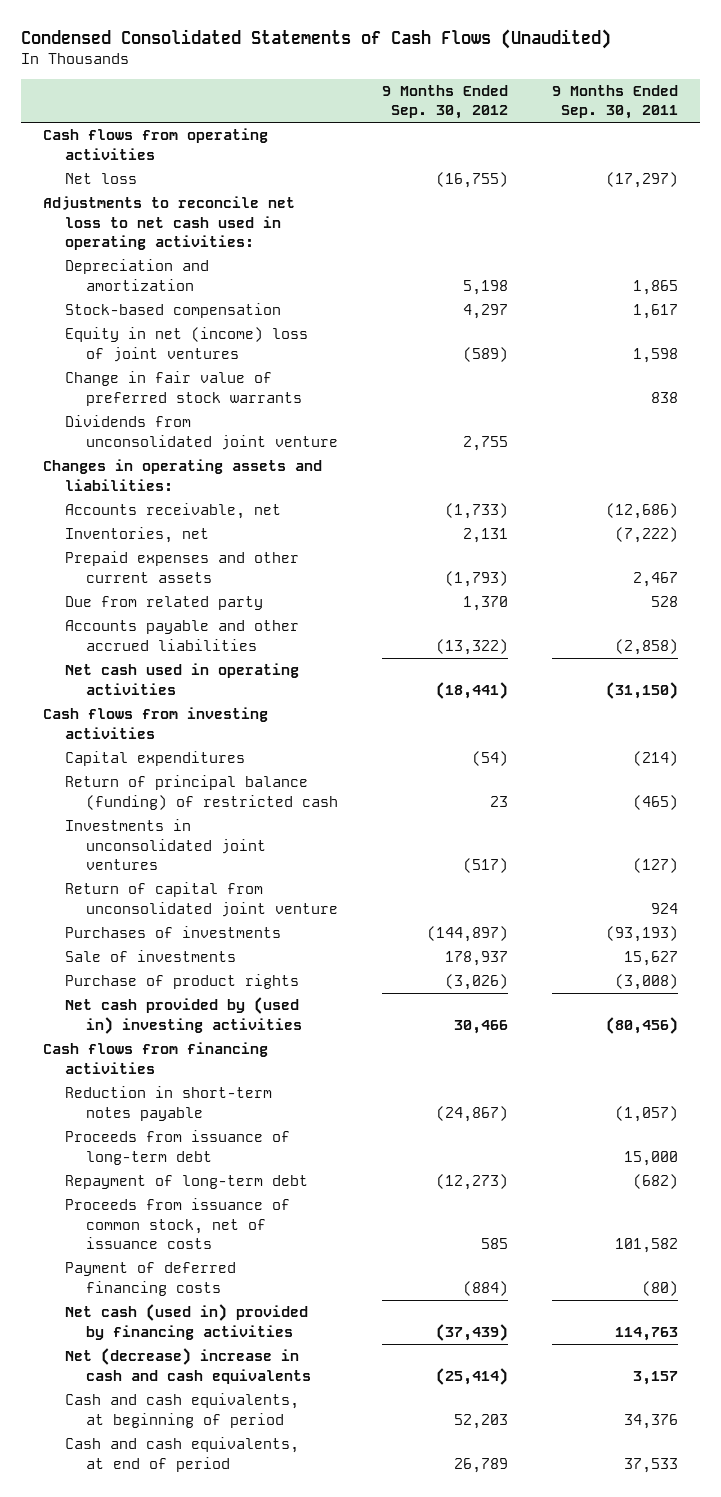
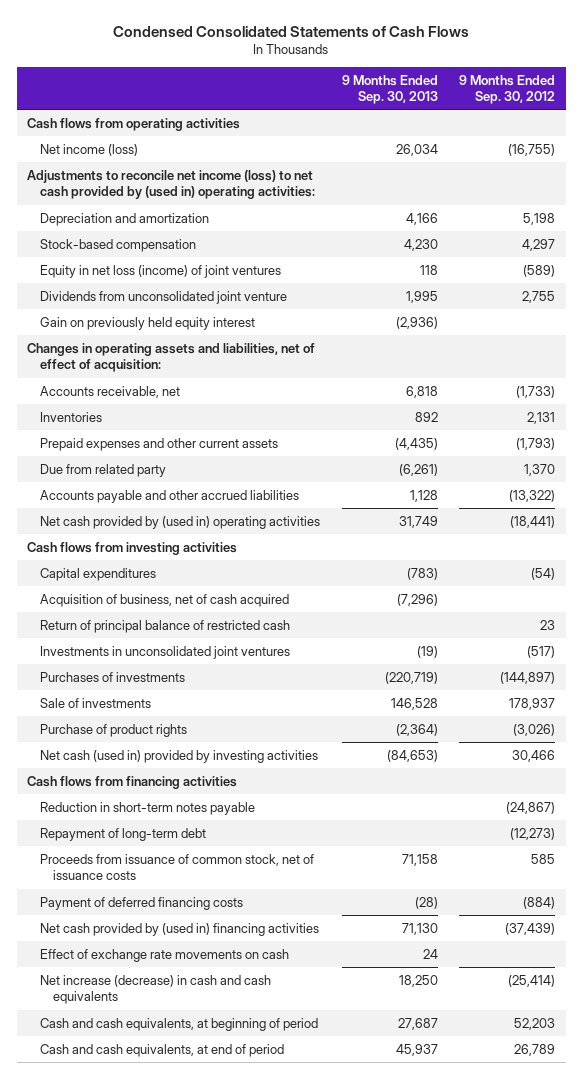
- Condensed Consolidated Statements of Cash Flows (Unaudited)
+ Condensed Consolidated Statements of Cash Flows
- | 9 Months Ended Sep. 30, 2012 | 9 Months Ended Sep. 30, 2011
+ | 9 Months Ended Sep. 30, 2013 | 9 Months Ended Sep. 30, 2012
- Net loss | (16,755) | (17,297)
- Adjustments to reconcile net loss to net cash used in operating activities:
+ Net income (loss) | 26,034 | (16,755)
+ Adjustments to reconcile net income (loss) to net cash provided by (used in) operating activities:
- Equity in net (income) loss of joint ventures | (589) | 1,598
- Change in fair value of preferred stock warrants | | 838
+ Equity in net loss (income) of joint ventures | 118 | (589)
- Changes in operating assets and liabilities:
+ Gain on previously held equity interest | (2,936) |
+ Changes in operating assets and liabilities, net of effect of acquisition:
- Inventories, net | 2,131 | (7,222)
+ Inventories | 892 | 2,131
- Net cash used in operating activities | (18,441) | (31,150)
+ Net cash provided by (used in) operating activities | 31,749 | (18,441)
- Return of principal balance (funding) of restricted cash | 23 | (465)
+ Acquisition of business, net of cash acquired | (7,296) |
+ Return of principal balance of restricted cash | | 23
- Return of capital from unconsolidated joint venture | | 924
- Net cash provided by (used in) investing activities | 30,466 | (80,456)
+ Net cash (used in) provided by investing activities | (84,653) | 30,466
- Proceeds from issuance of long-term debt | | 15,000
- Net cash (used in) provided by financing activities | (37,439) | 114,763
- Net (decrease) increase in cash and cash equivalents | (25,414) | 3,157
+ Net cash provided by (used in) financing activities | 71,130 | (37,439)
+ Effect of exchange rate movements on cash | 24 |
+ Net increase (decrease) in cash and cash equivalents | 18,250 | (25,414)

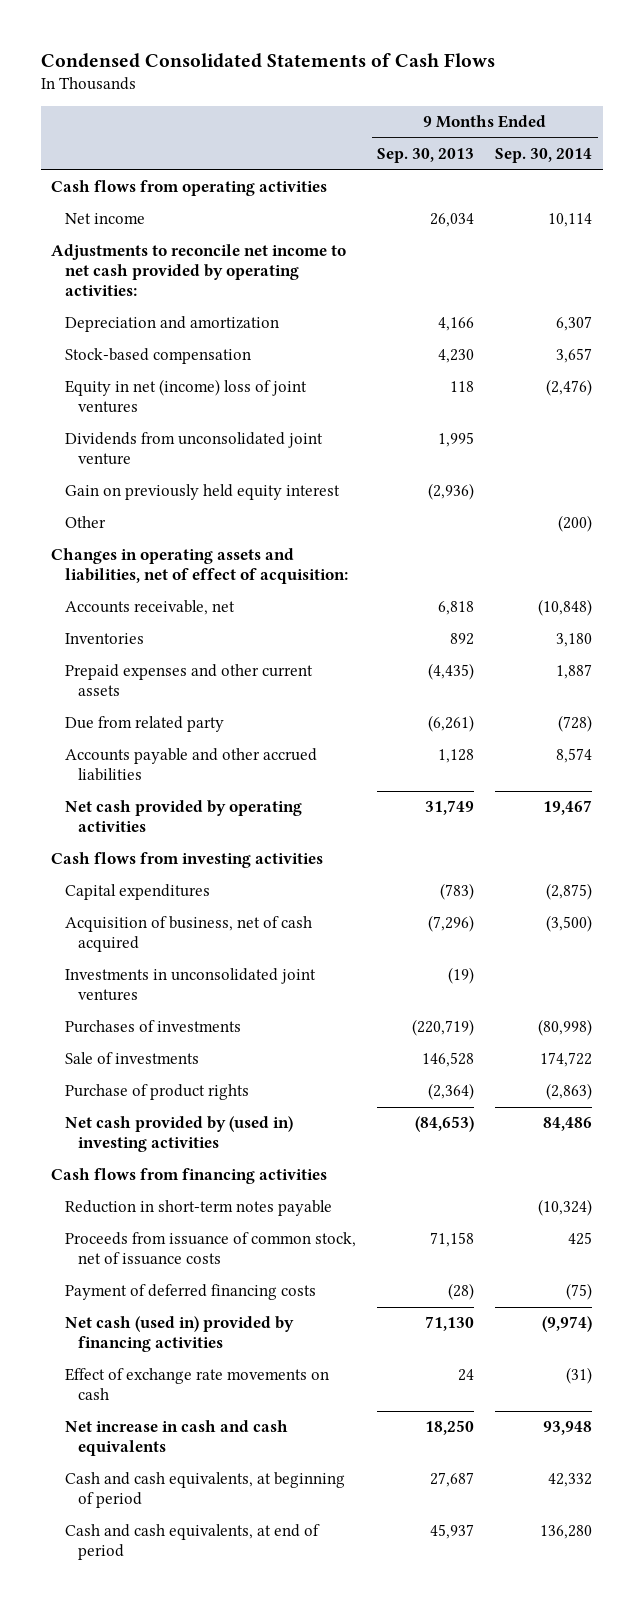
- | 9 Months Ended Sep. 30, 2013 | 9 Months Ended Sep. 30, 2012
+ | 9 Months Ended Sep. 30, 2013 | 9 Months Ended Sep. 30, 2014
- Net income (loss) | 26,034 | (16,755)
- Adjustments to reconcile net income (loss) to net cash provided by (used in) operating activities:
+ Net income | 26,034 | 10,114
+ Adjustments to reconcile net income to net cash provided by operating activities:
- Equity in net loss (income) of joint ventures | 118 | (589)
+ Equity in net (income) loss of joint ventures | 118 | (2,476)
+ Other | | (200)
- Net cash provided by (used in) operating activities | 31,749 | (18,441)
+ Net cash provided by operating activities | 31,749 | 19,467
- Return of principal balance of restricted cash | | 23
- Net cash (used in) provided by investing activities | (84,653) | 30,466
+ Net cash provided by (used in) investing activities | (84,653) | 84,486
- Repayment of long-term debt | | (12,273)
- Net cash provided by (used in) financing activities | 71,130 | (37,439)
+ Net cash (used in) provided by financing activities | 71,130 | (9,974)
- Net increase (decrease) in cash and cash equivalents | 18,250 | (25,414)
+ Net increase in cash and cash equivalents | 18,250 | 93,948

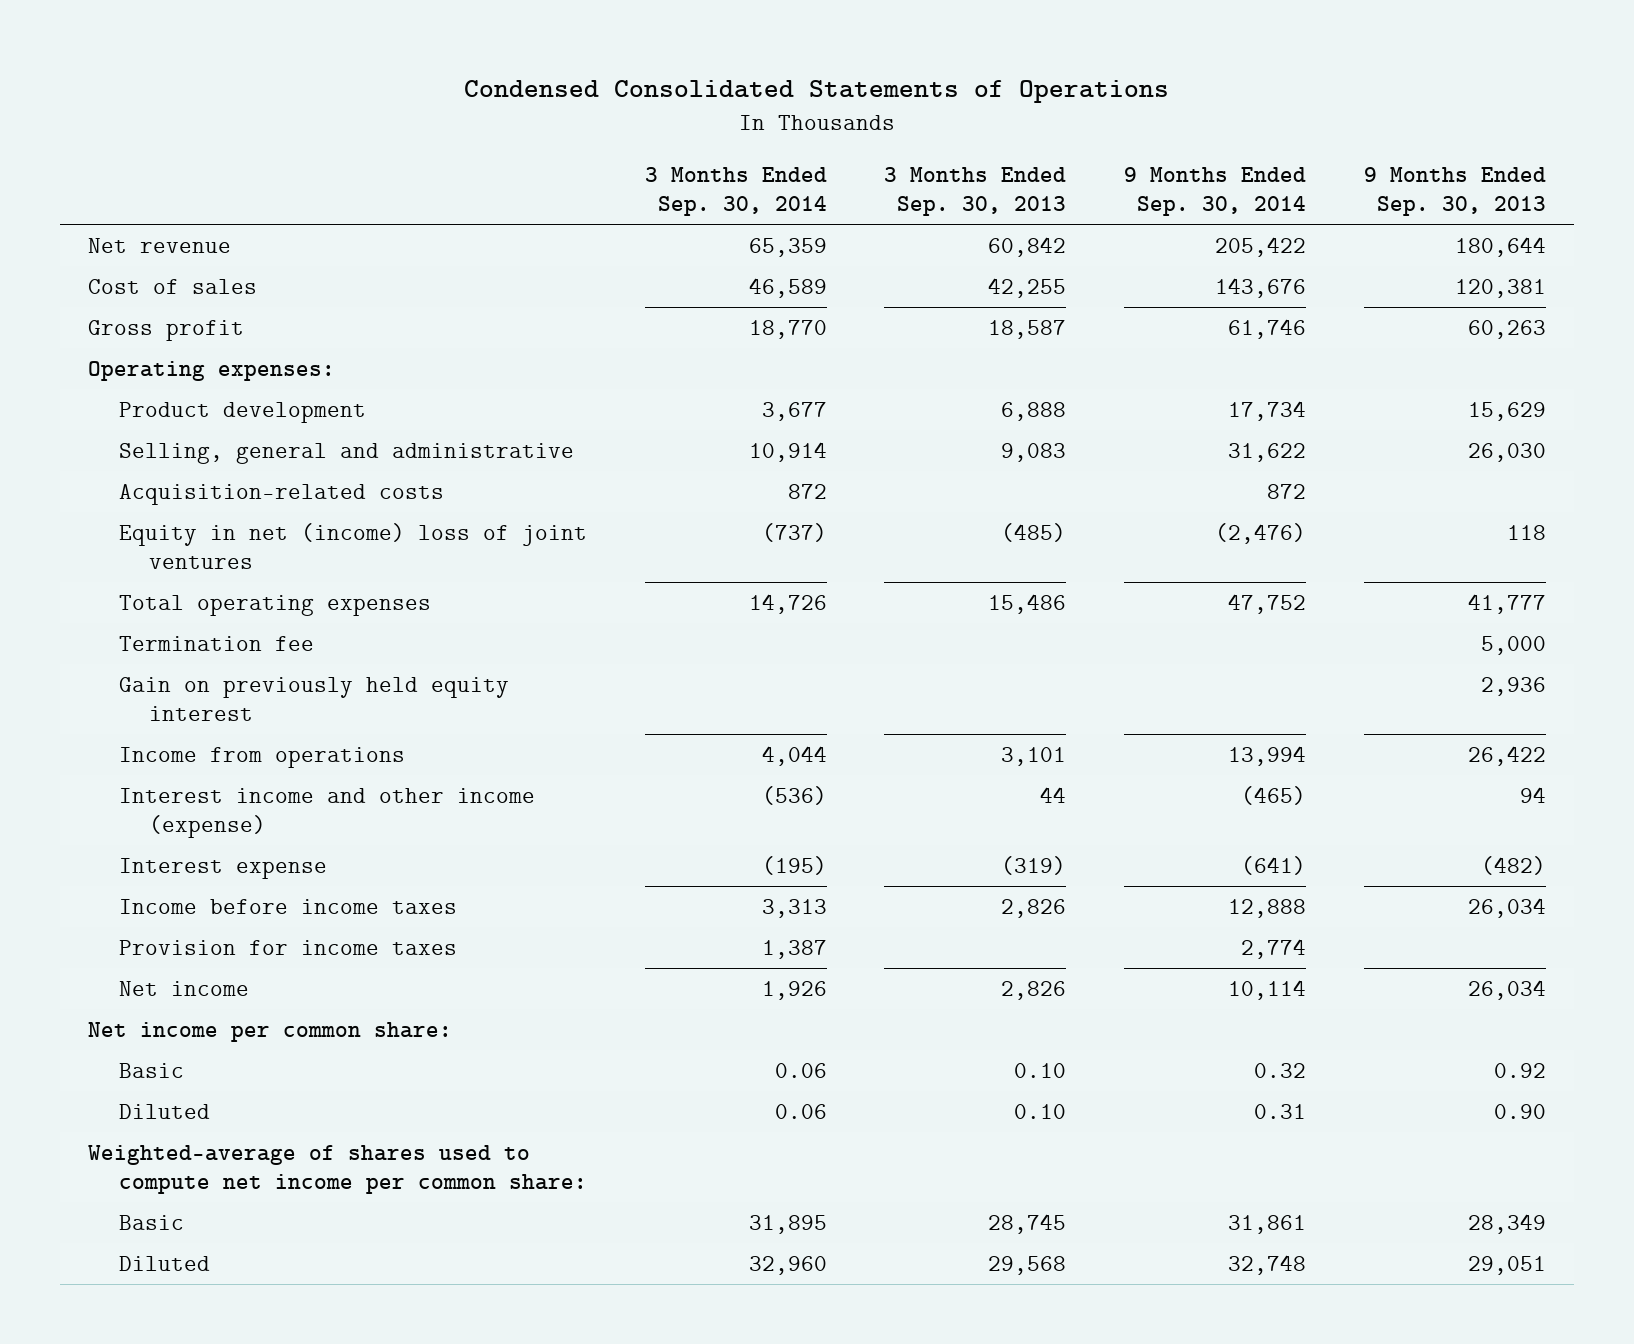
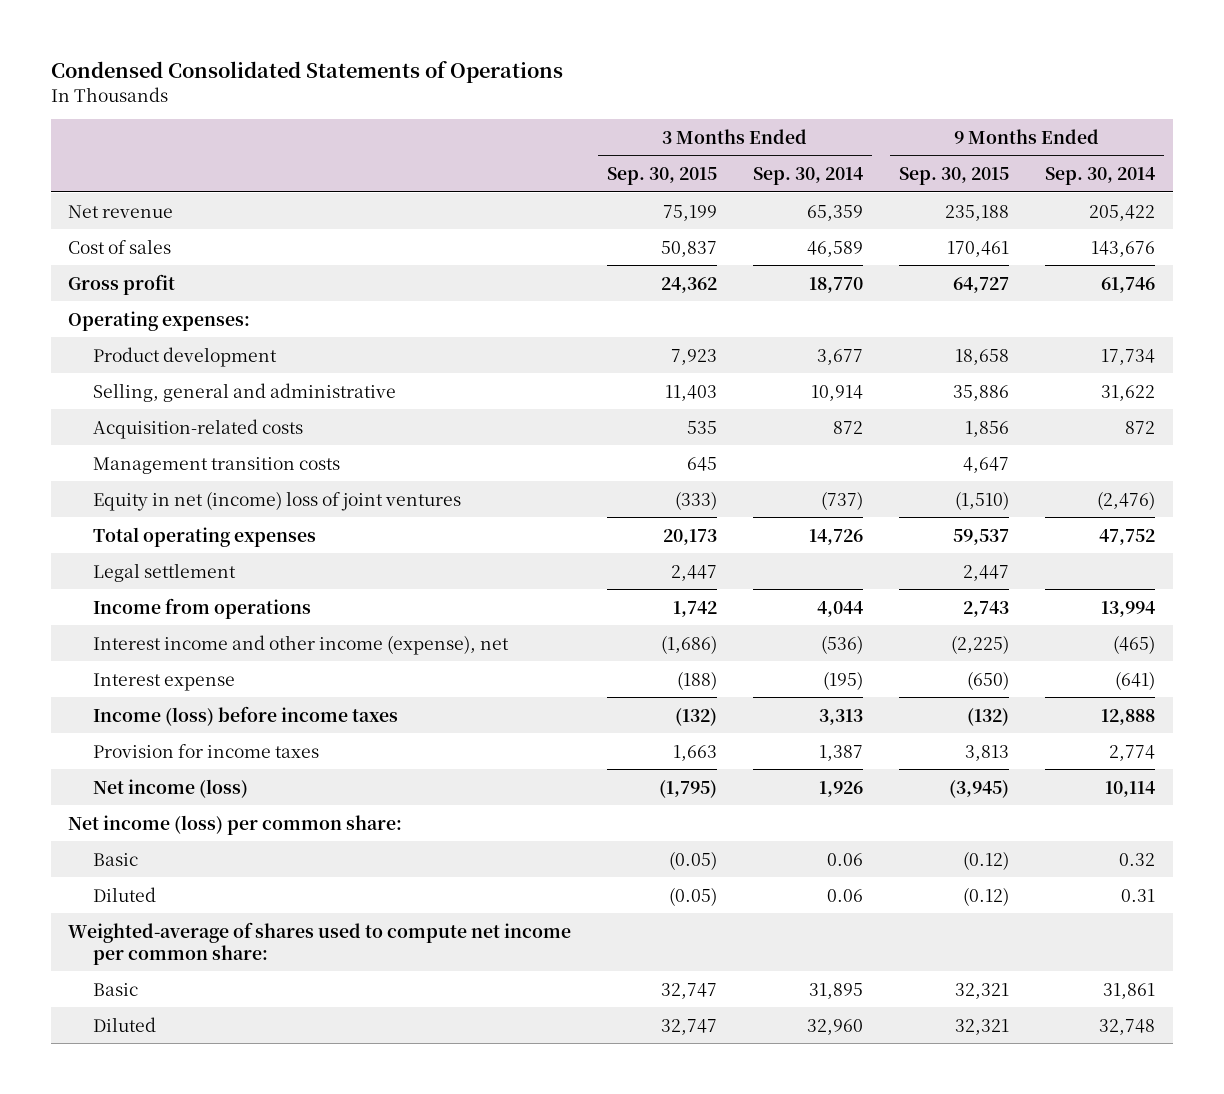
- | 3 Months Ended Sep. 30, 2014 | 3 Months Ended Sep. 30, 2013 | 9 Months Ended Sep. 30, 2014 | 9 Months Ended Sep. 30, 2013
+ | 3 Months Ended Sep. 30, 2015 | 3 Months Ended Sep. 30, 2014 | 9 Months Ended Sep. 30, 2015 | 9 Months Ended Sep. 30, 2014
+ Management transition costs | 645 | | 4,647 |
- Termination fee | | | | 5,000
- Gain on previously held equity interest | | | | 2,936
+ Legal settlement | 2,447 | | 2,447 |
- Interest income and other income (expense) | (536) | 44 | (465) | 94
+ Interest income and other income (expense), net | (1,686) | (536) | (2,225) | (465)
- Income before income taxes | 3,313 | 2,826 | 12,888 | 26,034
+ Income (loss) before income taxes | (132) | 3,313 | (132) | 12,888
- Net income | 1,926 | 2,826 | 10,114 | 26,034
- Net income per common share:
+ Net income (loss) | (1,795) | 1,926 | (3,945) | 10,114
+ Net income (loss) per common share:

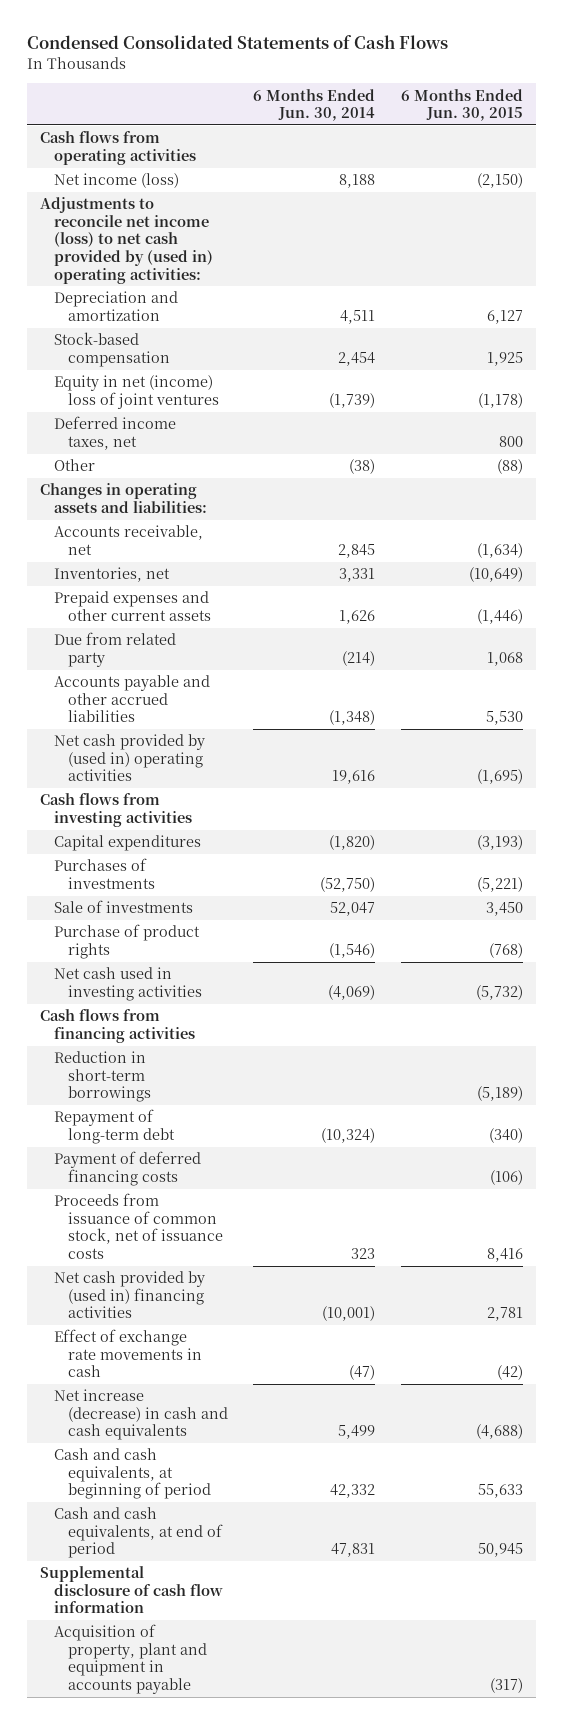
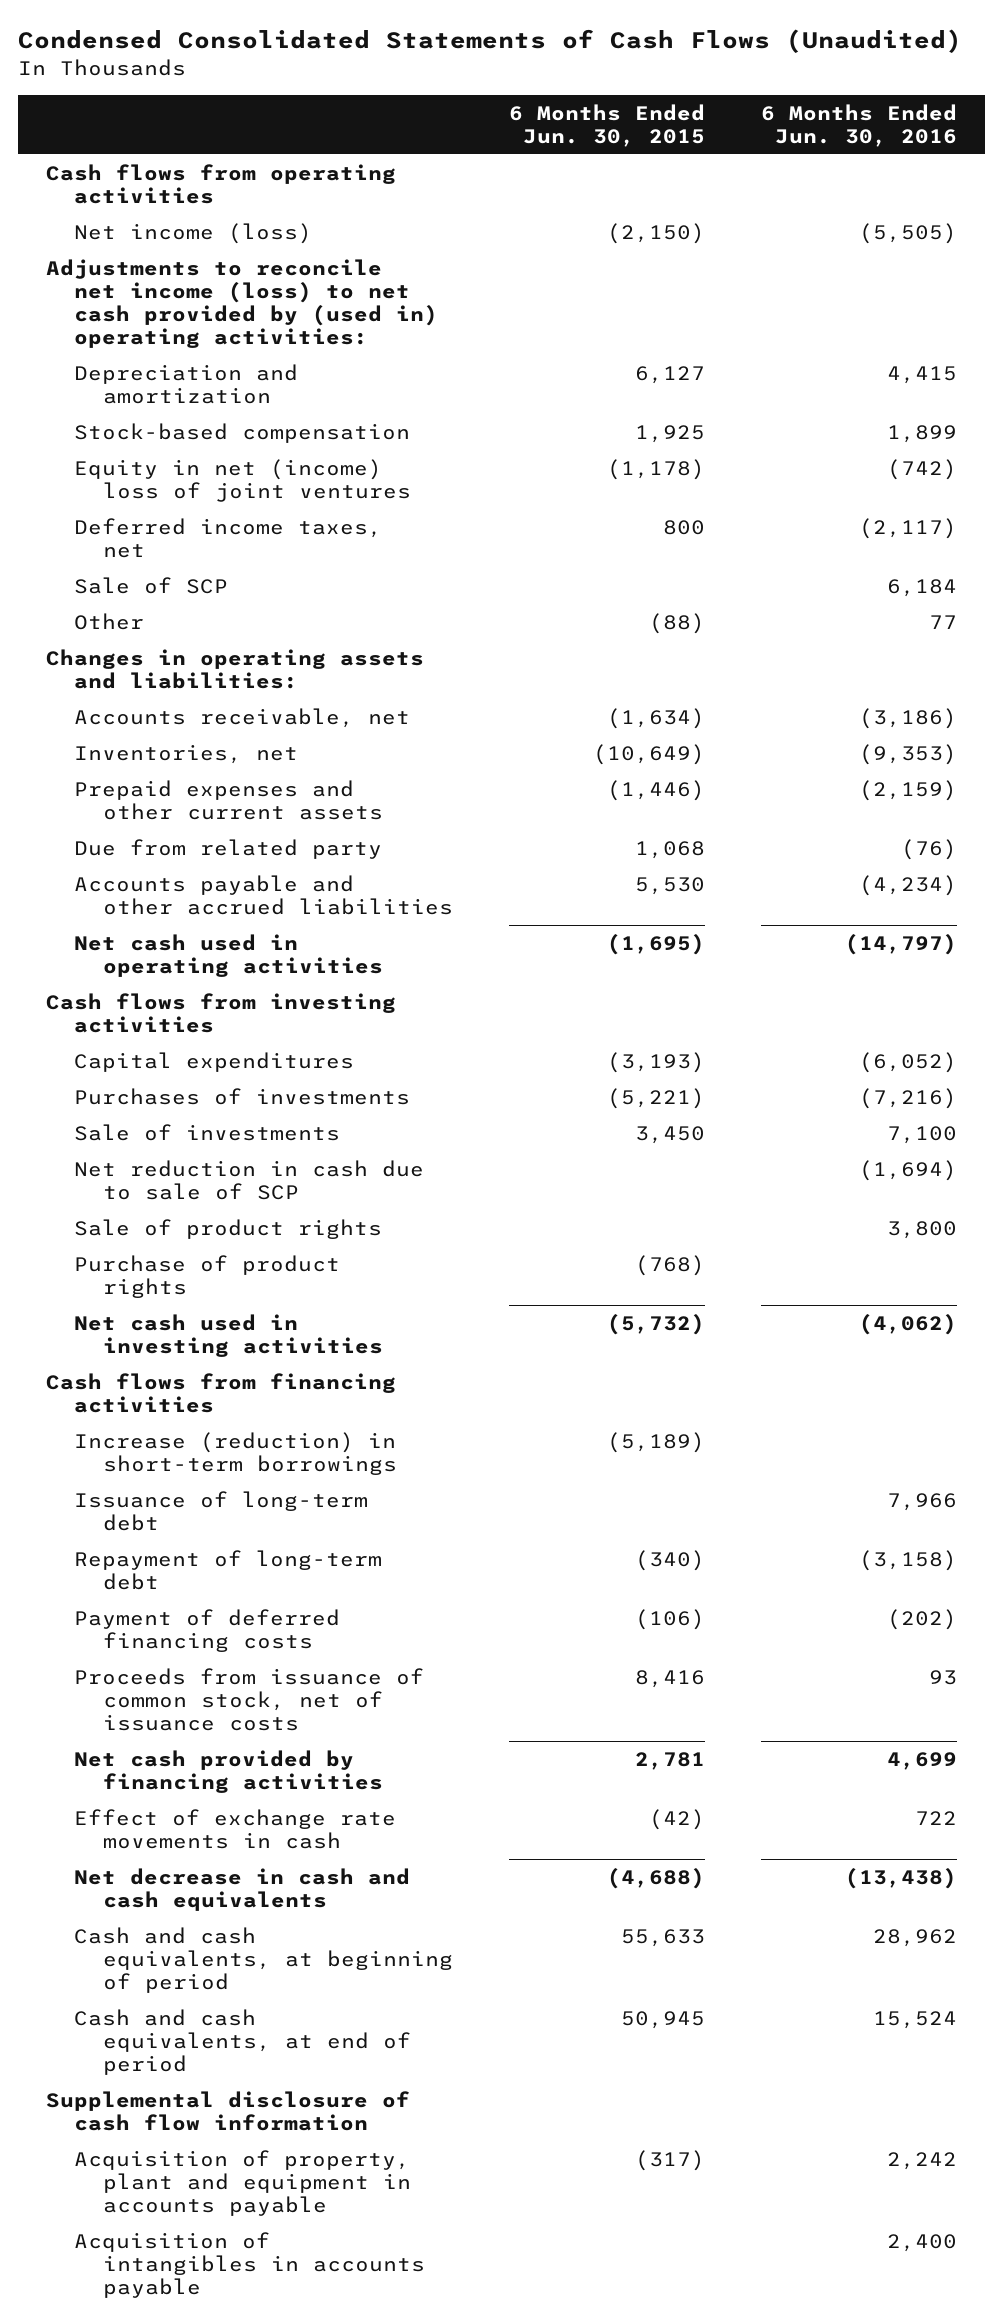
- Condensed Consolidated Statements of Cash Flows
+ Condensed Consolidated Statements of Cash Flows (Unaudited)
- | 6 Months Ended Jun. 30, 2014 | 6 Months Ended Jun. 30, 2015
+ | 6 Months Ended Jun. 30, 2015 | 6 Months Ended Jun. 30, 2016
+ Sale of SCP | | 6,184
- Net cash provided by (used in) operating activities | 19,616 | (1,695)
+ Net cash used in operating activities | (1,695) | (14,797)
+ Net reduction in cash due to sale of SCP | | (1,694)
+ Sale of product rights | | 3,800
- Reduction in short-term borrowings | | (5,189)
+ Increase (reduction) in short-term borrowings | (5,189) |
+ Issuance of long-term debt | | 7,966
- Net cash provided by (used in) financing activities | (10,001) | 2,781
+ Net cash provided by financing activities | 2,781 | 4,699
- Net increase (decrease) in cash and cash equivalents | 5,499 | (4,688)
+ Net decrease in cash and cash equivalents | (4,688) | (13,438)
+ Acquisition of intangibles in accounts payable | | 2,400

